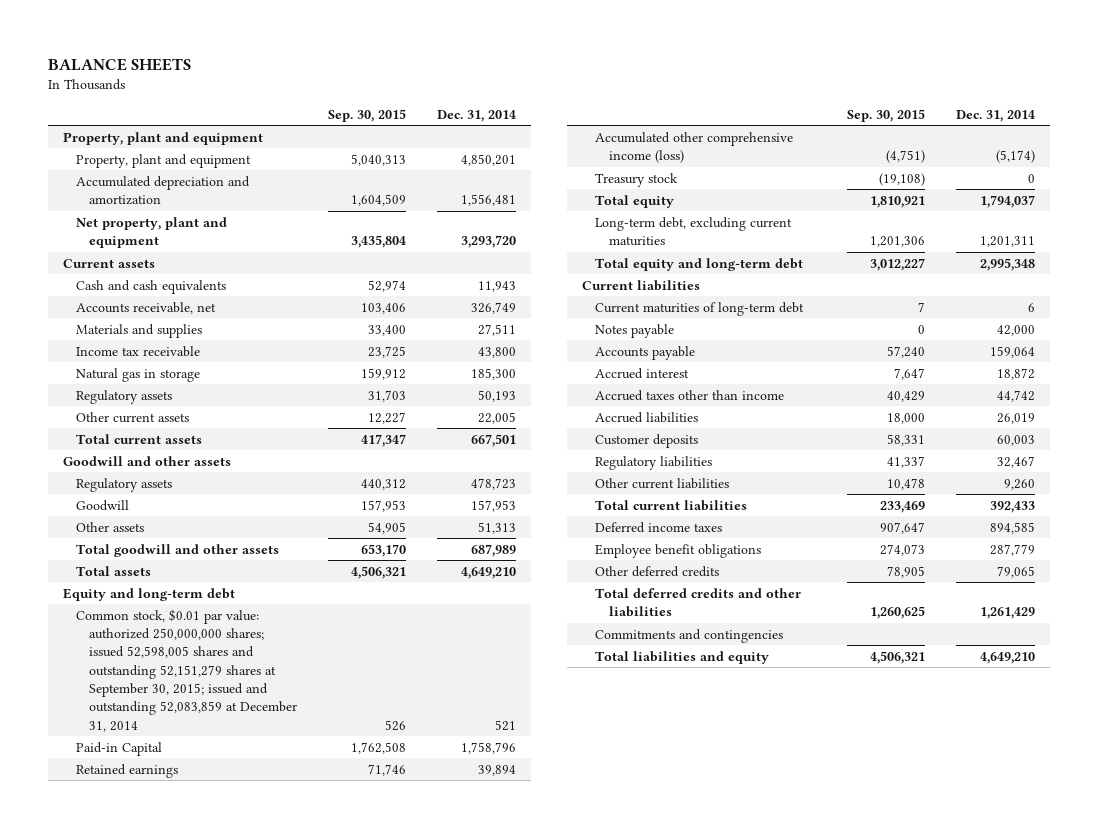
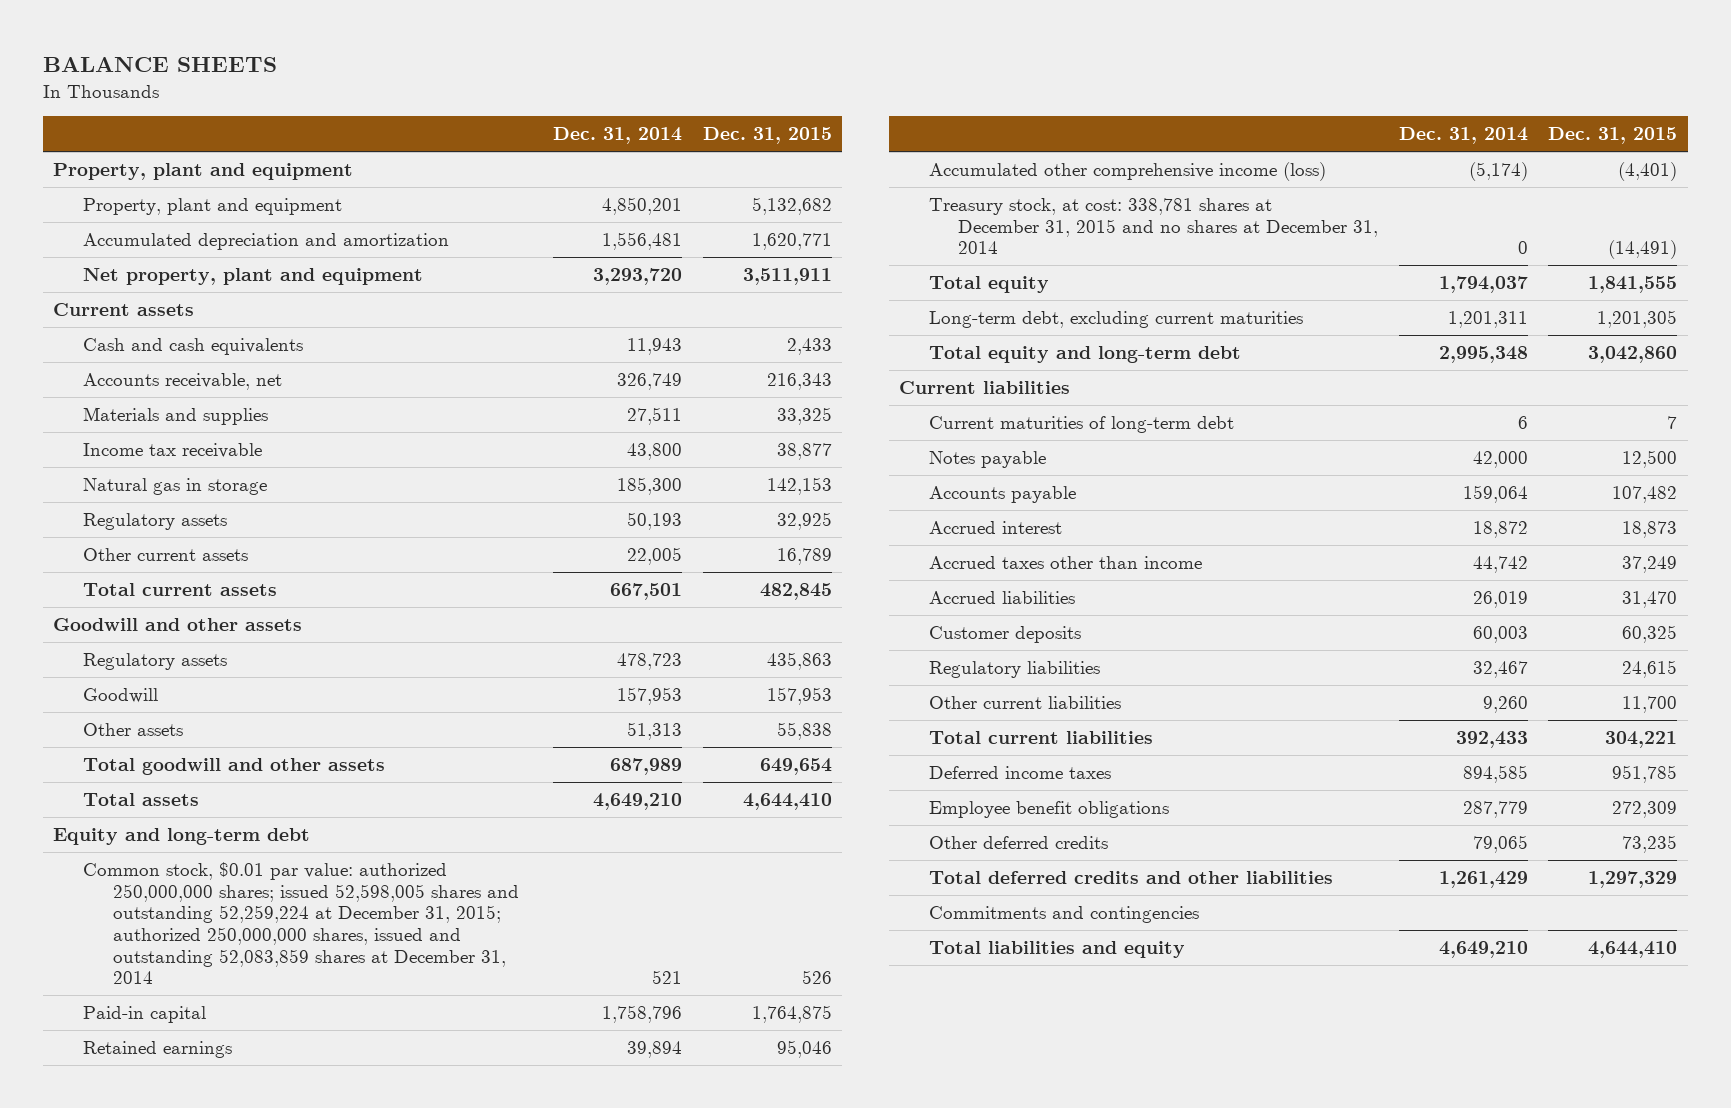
- | Sep. 30, 2015 | Dec. 31, 2014
+ | Dec. 31, 2014 | Dec. 31, 2015
- Common stock, $0.01 par value: authorized 250,000,000 shares; issued 52,598,005 shares and outstanding 52,151,279 shares at September 30, 2015; issued and outstanding 52,083,859 at December 31, 2014 | 526 | 521
- Paid-in Capital | 1,762,508 | 1,758,796
+ Common stock, $0.01 par value: authorized 250,000,000 shares; issued 52,598,005 shares and outstanding 52,259,224 at December 31, 2015; authorized 250,000,000 shares, issued and outstanding 52,083,859 shares at December 31, 2014 | 521 | 526
+ Paid-in capital | 1,758,796 | 1,764,875
- Treasury stock | (19,108) | 0
+ Treasury stock, at cost: 338,781 shares at December 31, 2015 and no shares at December 31, 2014 | 0 | (14,491)

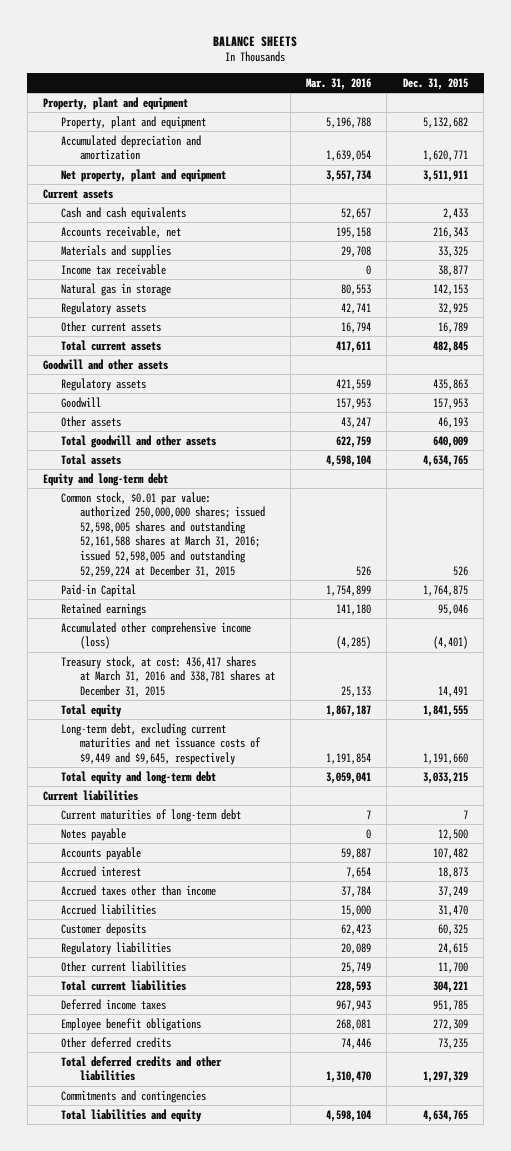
- | Dec. 31, 2014 | Dec. 31, 2015
+ | Mar. 31, 2016 | Dec. 31, 2015
- Other assets | 51,313 | 55,838
- Total goodwill and other assets | 687,989 | 649,654
- Total assets | 4,649,210 | 4,644,410
+ Other assets | 43,247 | 46,193
+ Total goodwill and other assets | 622,759 | 640,009
+ Total assets | 4,598,104 | 4,634,765
- Common stock, $0.01 par value: authorized 250,000,000 shares; issued 52,598,005 shares and outstanding 52,259,224 at December 31, 2015; authorized 250,000,000 shares, issued and outstanding 52,083,859 shares at December 31, 2014 | 521 | 526
- Paid-in capital | 1,758,796 | 1,764,875
+ Common stock, $0.01 par value: authorized 250,000,000 shares; issued 52,598,005 shares and outstanding 52,161,588 shares at March 31, 2016; issued 52,598,005 and outstanding 52,259,224 at December 31, 2015 | 526 | 526
+ Paid-in Capital | 1,754,899 | 1,764,875
- Treasury stock, at cost: 338,781 shares at December 31, 2015 and no shares at December 31, 2014 | 0 | (14,491)
+ Treasury stock, at cost: 436,417 shares at March 31, 2016 and 338,781 shares at December 31, 2015 | 25,133 | 14,491
- Long-term debt, excluding current maturities | 1,201,311 | 1,201,305
- Total equity and long-term debt | 2,995,348 | 3,042,860
+ Long-term debt, excluding current maturities and net issuance costs of $9,449 and $9,645, respectively | 1,191,854 | 1,191,660
+ Total equity and long-term debt | 3,059,041 | 3,033,215
- Total liabilities and equity | 4,649,210 | 4,644,410
+ Total liabilities and equity | 4,598,104 | 4,634,765

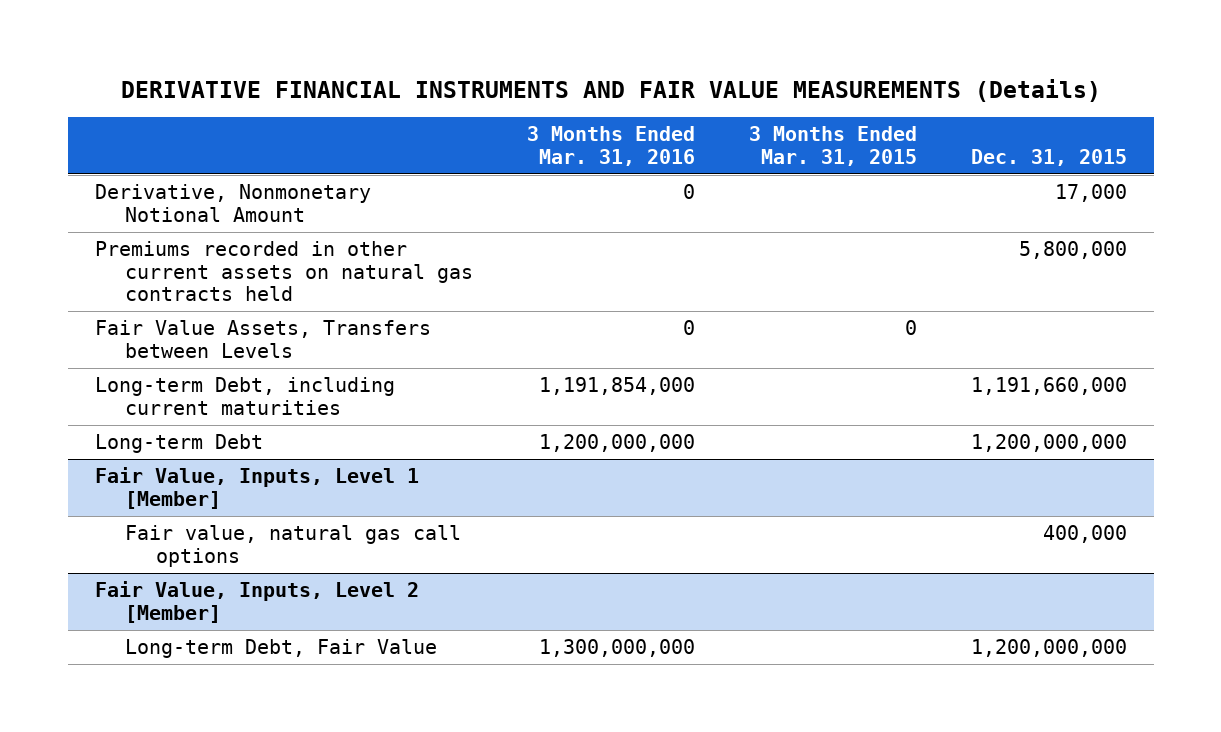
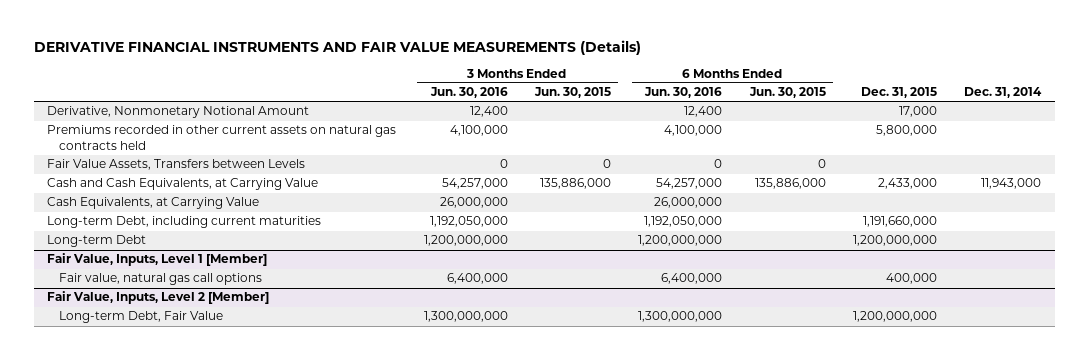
- | 3 Months Ended Mar. 31, 2016 | 3 Months Ended Mar. 31, 2015 | Dec. 31, 2015
+ | 3 Months Ended Jun. 30, 2016 | 3 Months Ended Jun. 30, 2015 | 6 Months Ended Jun. 30, 2016 | 6 Months Ended Jun. 30, 2015 | Dec. 31, 2015 | Dec. 31, 2014
+ Cash and Cash Equivalents, at Carrying Value | 54,257,000 | 135,886,000 | 54,257,000 | 135,886,000 | 2,433,000 | 11,943,000
+ Cash Equivalents, at Carrying Value | 26,000,000 | | 26,000,000 | | |

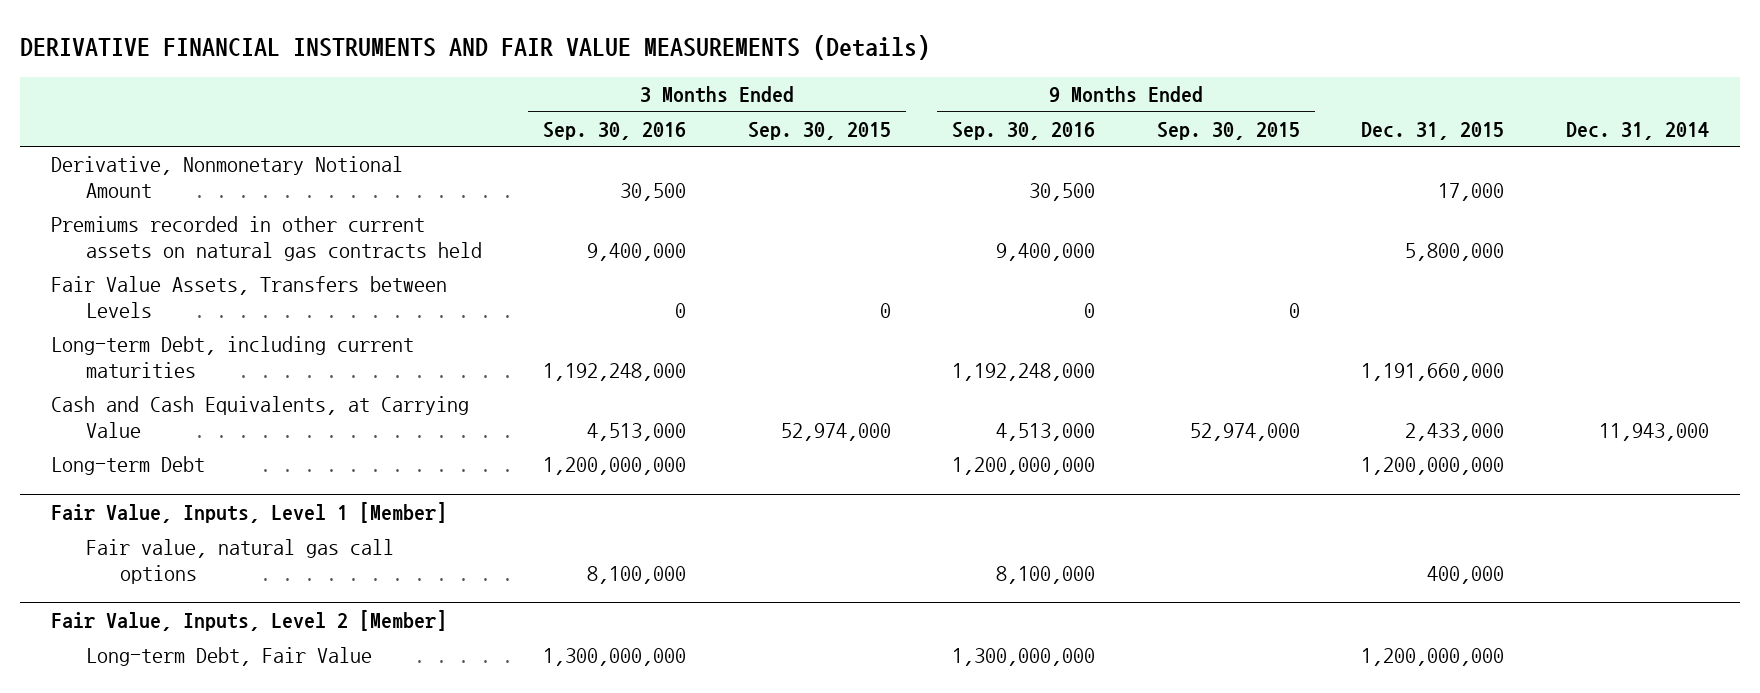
- | 3 Months Ended Jun. 30, 2016 | 3 Months Ended Jun. 30, 2015 | 6 Months Ended Jun. 30, 2016 | 6 Months Ended Jun. 30, 2015 | Dec. 31, 2015 | Dec. 31, 2014
+ | 3 Months Ended Sep. 30, 2016 | 3 Months Ended Sep. 30, 2015 | 9 Months Ended Sep. 30, 2016 | 9 Months Ended Sep. 30, 2015 | Dec. 31, 2015 | Dec. 31, 2014
- Cash Equivalents, at Carrying Value | 26,000,000 | | 26,000,000 | | |
moved down: Cash and Cash Equivalents, at Carrying Value | 4,513,000 | 52,974,000 | 4,513,000 | 52,974,000 | 2,433,000 | 11,943,000

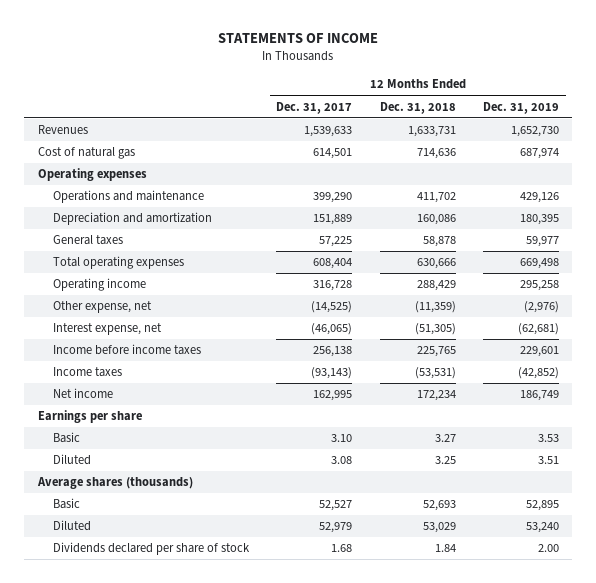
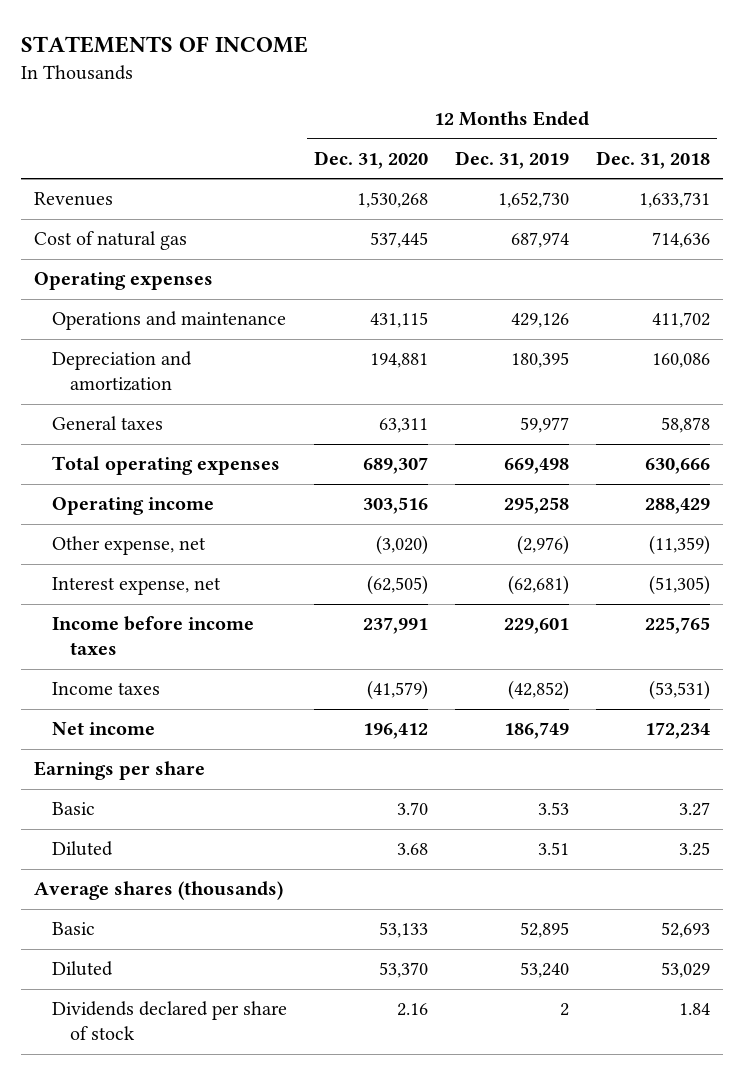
- | 12 Months Ended Dec. 31, 2017 | 12 Months Ended Dec. 31, 2018 | 12 Months Ended Dec. 31, 2019
+ | 12 Months Ended Dec. 31, 2020 | 12 Months Ended Dec. 31, 2019 | 12 Months Ended Dec. 31, 2018
- Dividends declared per share of stock | 1.68 | 1.84 | 2.00
+ Dividends declared per share of stock | 2.16 | 2 | 1.84

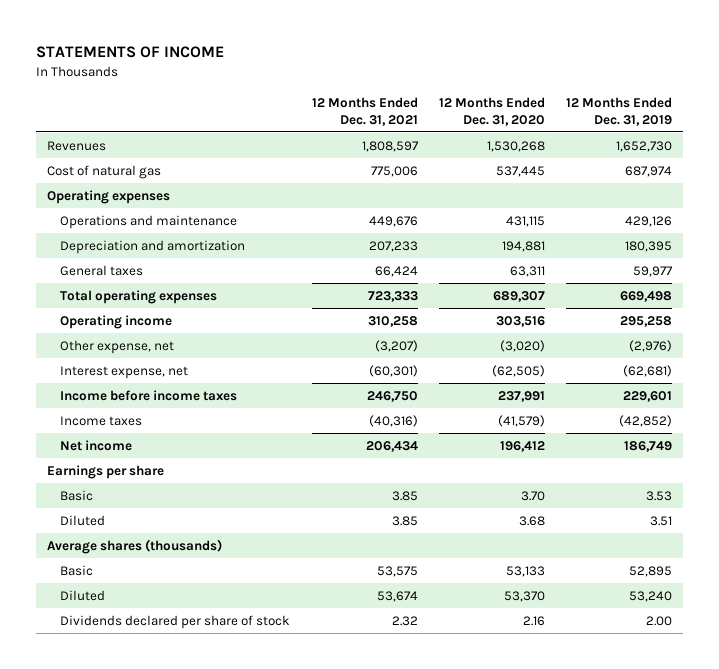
- | 12 Months Ended Dec. 31, 2020 | 12 Months Ended Dec. 31, 2019 | 12 Months Ended Dec. 31, 2018
+ | 12 Months Ended Dec. 31, 2021 | 12 Months Ended Dec. 31, 2020 | 12 Months Ended Dec. 31, 2019
- Dividends declared per share of stock | 2.16 | 2 | 1.84
+ Dividends declared per share of stock | 2.32 | 2.16 | 2.00

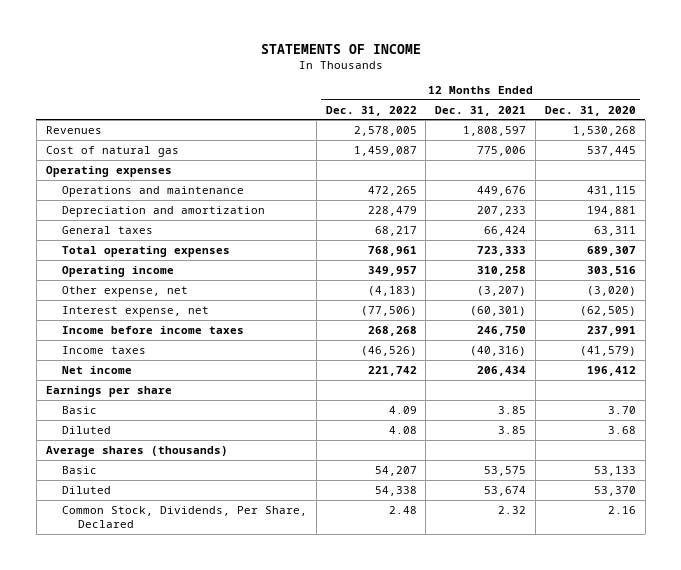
- | 12 Months Ended Dec. 31, 2021 | 12 Months Ended Dec. 31, 2020 | 12 Months Ended Dec. 31, 2019
+ | 12 Months Ended Dec. 31, 2022 | 12 Months Ended Dec. 31, 2021 | 12 Months Ended Dec. 31, 2020
- Dividends declared per share of stock | 2.32 | 2.16 | 2.00
+ Common Stock, Dividends, Per Share, Declared | 2.48 | 2.32 | 2.16

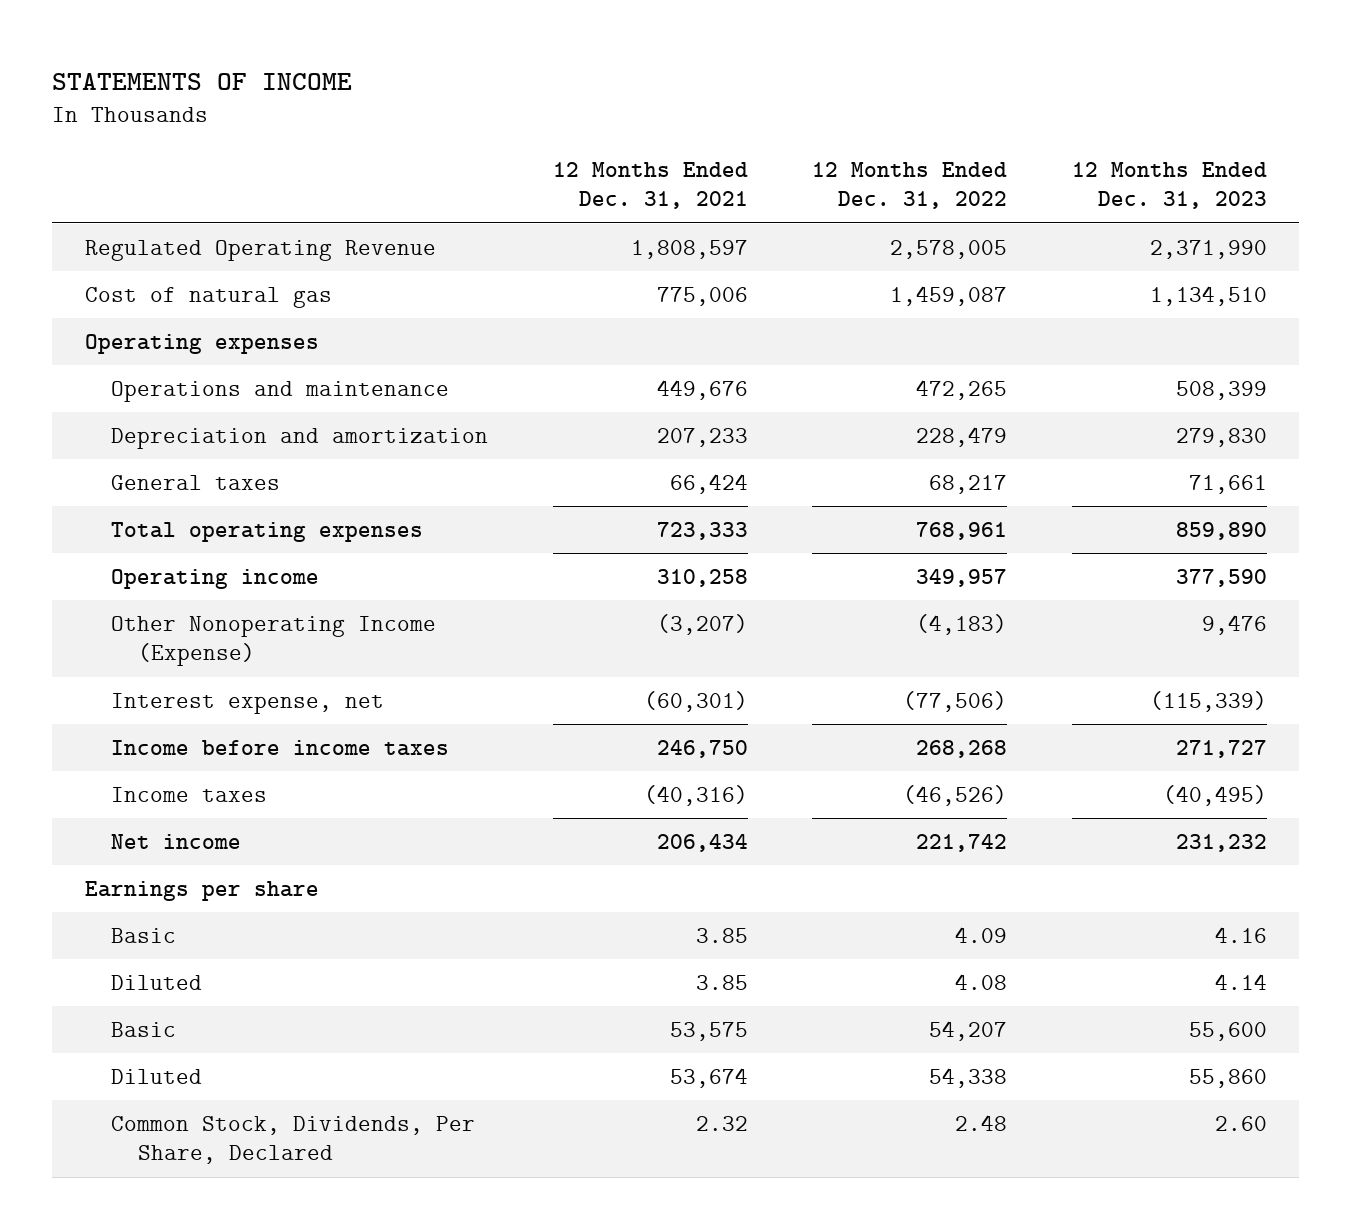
- | 12 Months Ended Dec. 31, 2022 | 12 Months Ended Dec. 31, 2021 | 12 Months Ended Dec. 31, 2020
+ | 12 Months Ended Dec. 31, 2021 | 12 Months Ended Dec. 31, 2022 | 12 Months Ended Dec. 31, 2023
- Revenues | 2,578,005 | 1,808,597 | 1,530,268
+ Regulated Operating Revenue | 1,808,597 | 2,578,005 | 2,371,990
- Other expense, net | (4,183) | (3,207) | (3,020)
+ Other Nonoperating Income (Expense) | (3,207) | (4,183) | 9,476
- Average shares (thousands)

